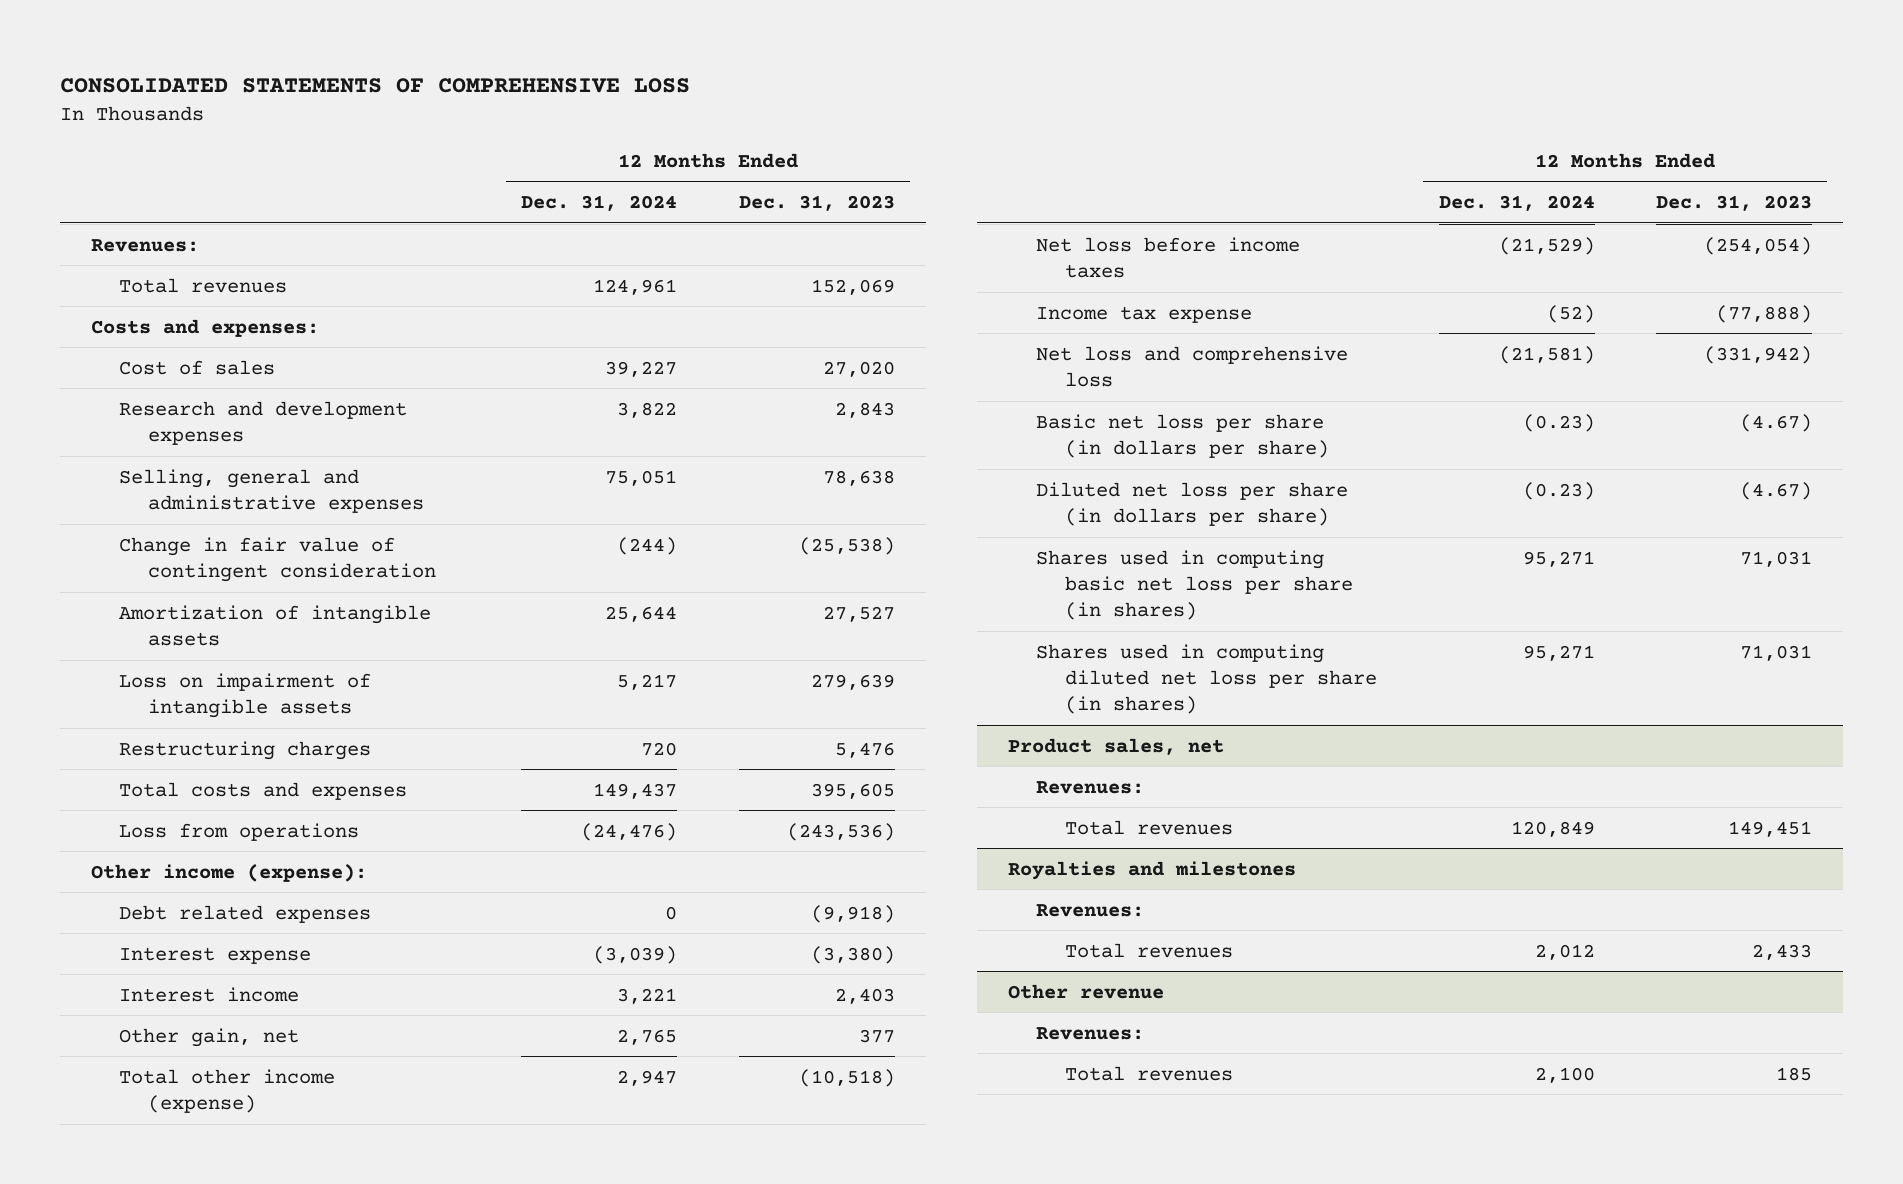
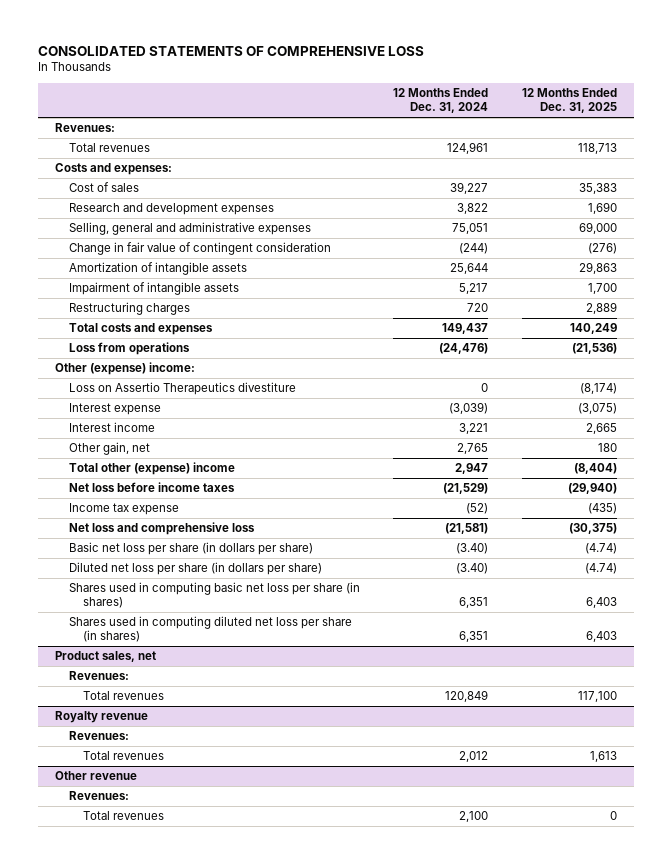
- | 12 Months Ended Dec. 31, 2024 | 12 Months Ended Dec. 31, 2023
+ | 12 Months Ended Dec. 31, 2024 | 12 Months Ended Dec. 31, 2025
- Loss on impairment of intangible assets | 5,217 | 279,639
+ Impairment of intangible assets | 5,217 | 1,700
- Other income (expense):
- Debt related expenses | 0 | (9,918)
+ Other (expense) income:
+ Loss on Assertio Therapeutics divestiture | 0 | (8,174)
- Total other income (expense) | 2,947 | (10,518)
+ Total other (expense) income | 2,947 | (8,404)
- Basic net loss per share (in dollars per share) | (0.23) | (4.67)
- Diluted net loss per share (in dollars per share) | (0.23) | (4.67)
- Shares used in computing basic net loss per share (in shares) | 95,271 | 71,031
- Shares used in computing diluted net loss per share (in shares) | 95,271 | 71,031
+ Basic net loss per share (in dollars per share) | (3.40) | (4.74)
+ Diluted net loss per share (in dollars per share) | (3.40) | (4.74)
+ Shares used in computing basic net loss per share (in shares) | 6,351 | 6,403
+ Shares used in computing diluted net loss per share (in shares) | 6,351 | 6,403
- Royalties and milestones
+ Royalty revenue

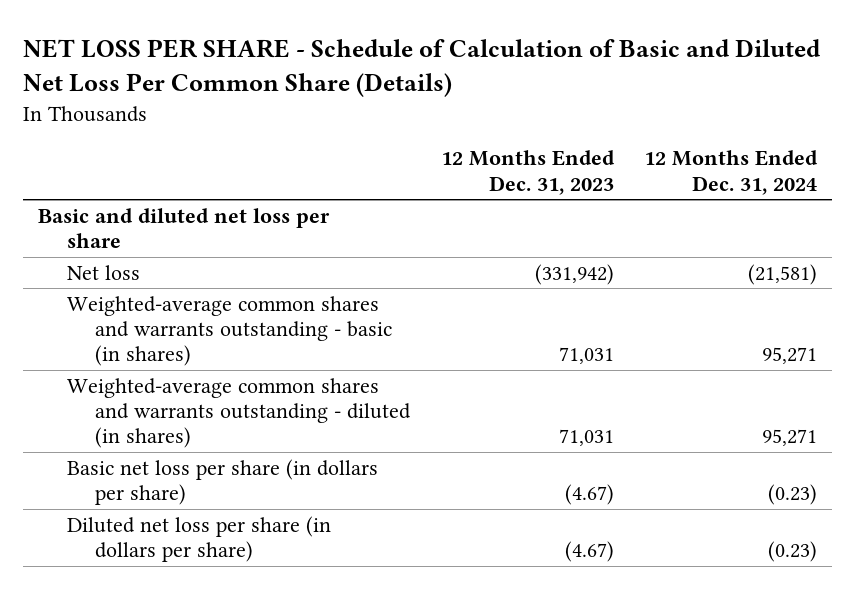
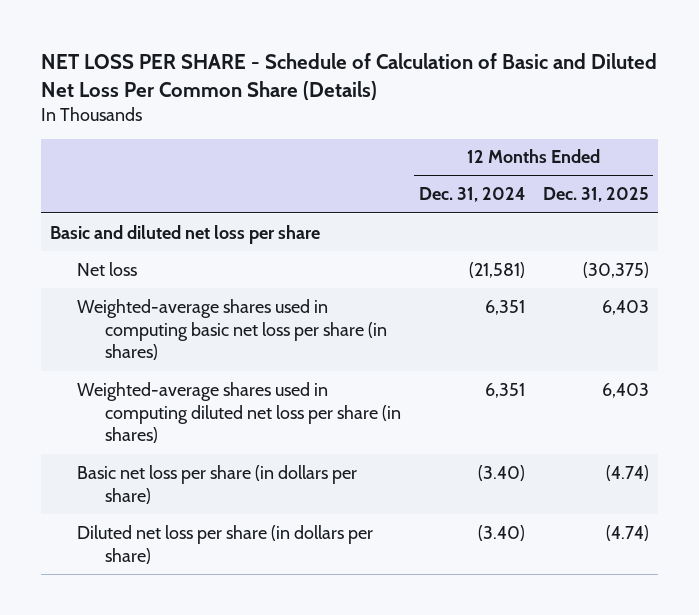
- | 12 Months Ended Dec. 31, 2023 | 12 Months Ended Dec. 31, 2024
+ | 12 Months Ended Dec. 31, 2024 | 12 Months Ended Dec. 31, 2025
- Weighted-average common shares and warrants outstanding - basic (in shares) | 71,031 | 95,271
- Weighted-average common shares and warrants outstanding - diluted (in shares) | 71,031 | 95,271
- Basic net loss per share (in dollars per share) | (4.67) | (0.23)
- Diluted net loss per share (in dollars per share) | (4.67) | (0.23)
+ Weighted-average shares used in computing basic net loss per share (in shares) | 6,351 | 6,403
+ Weighted-average shares used in computing diluted net loss per share (in shares) | 6,351 | 6,403
+ Basic net loss per share (in dollars per share) | (3.40) | (4.74)
+ Diluted net loss per share (in dollars per share) | (3.40) | (4.74)

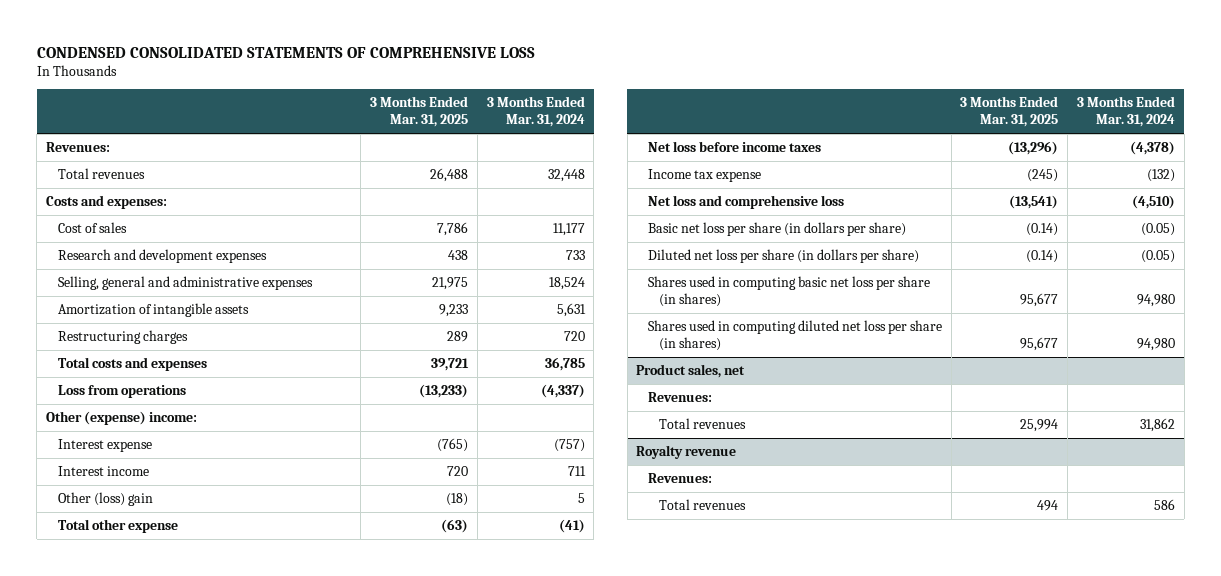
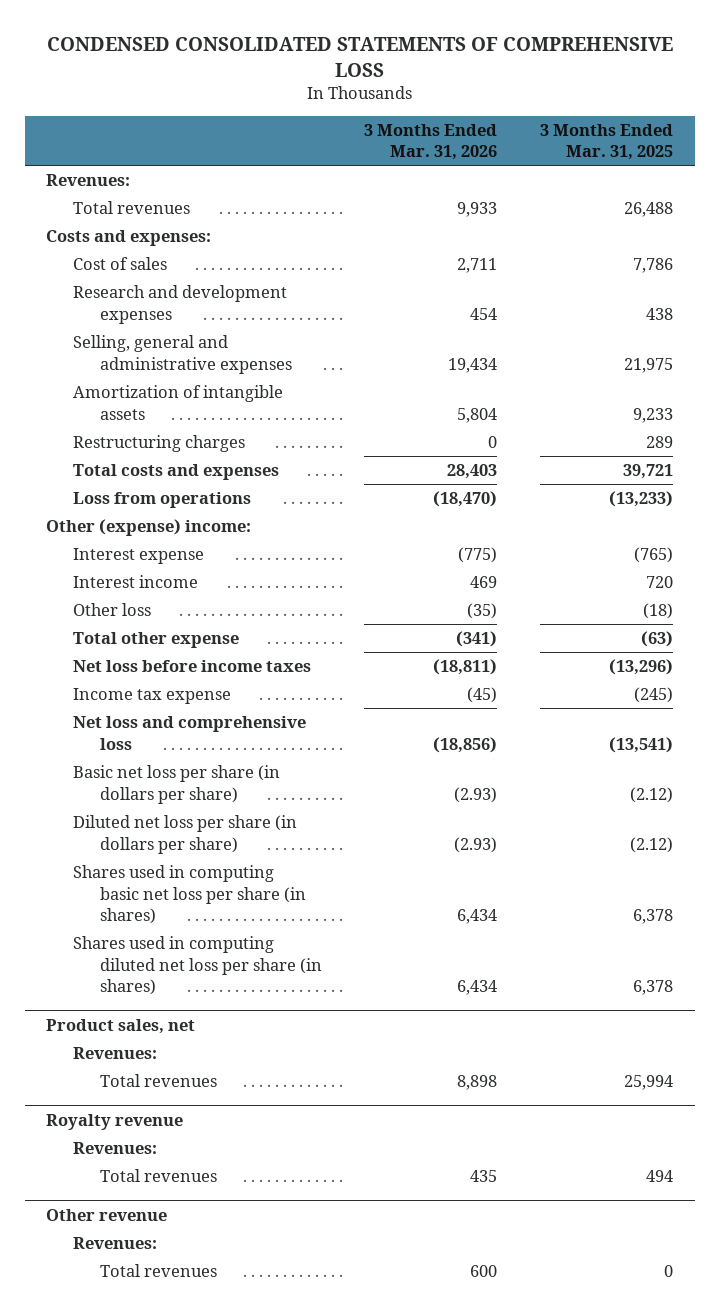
- | 3 Months Ended Mar. 31, 2025 | 3 Months Ended Mar. 31, 2024
+ | 3 Months Ended Mar. 31, 2026 | 3 Months Ended Mar. 31, 2025
- Other (loss) gain | (18) | 5
+ Other loss | (35) | (18)
- Basic net loss per share (in dollars per share) | (0.14) | (0.05)
- Diluted net loss per share (in dollars per share) | (0.14) | (0.05)
- Shares used in computing basic net loss per share (in shares) | 95,677 | 94,980
- Shares used in computing diluted net loss per share (in shares) | 95,677 | 94,980
+ Basic net loss per share (in dollars per share) | (2.93) | (2.12)
+ Diluted net loss per share (in dollars per share) | (2.93) | (2.12)
+ Shares used in computing basic net loss per share (in shares) | 6,434 | 6,378
+ Shares used in computing diluted net loss per share (in shares) | 6,434 | 6,378
+ Other revenue
+ Revenues:
+ Total revenues | 600 | 0

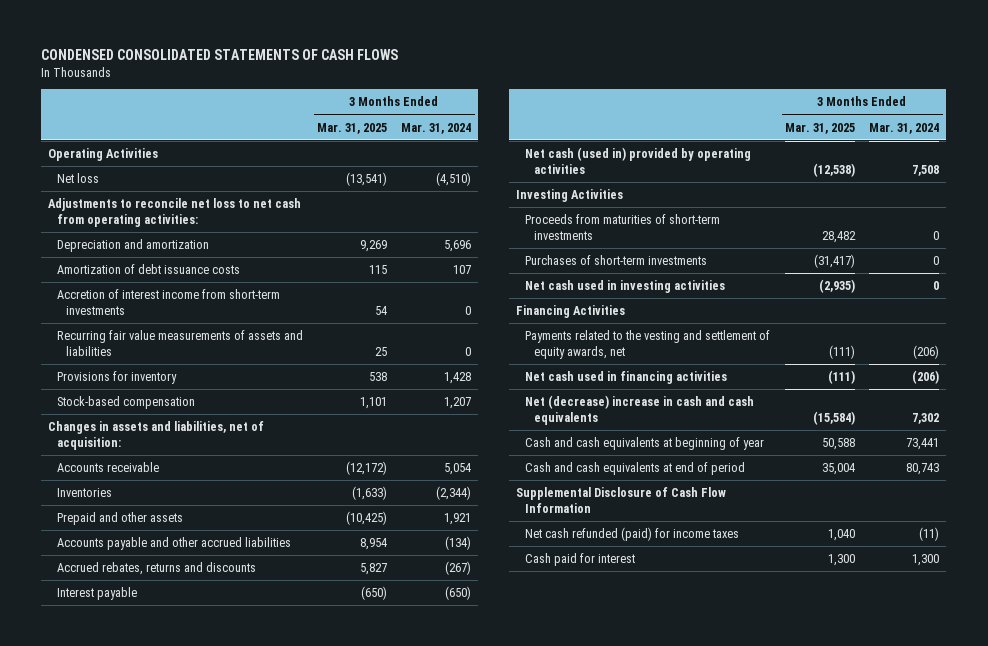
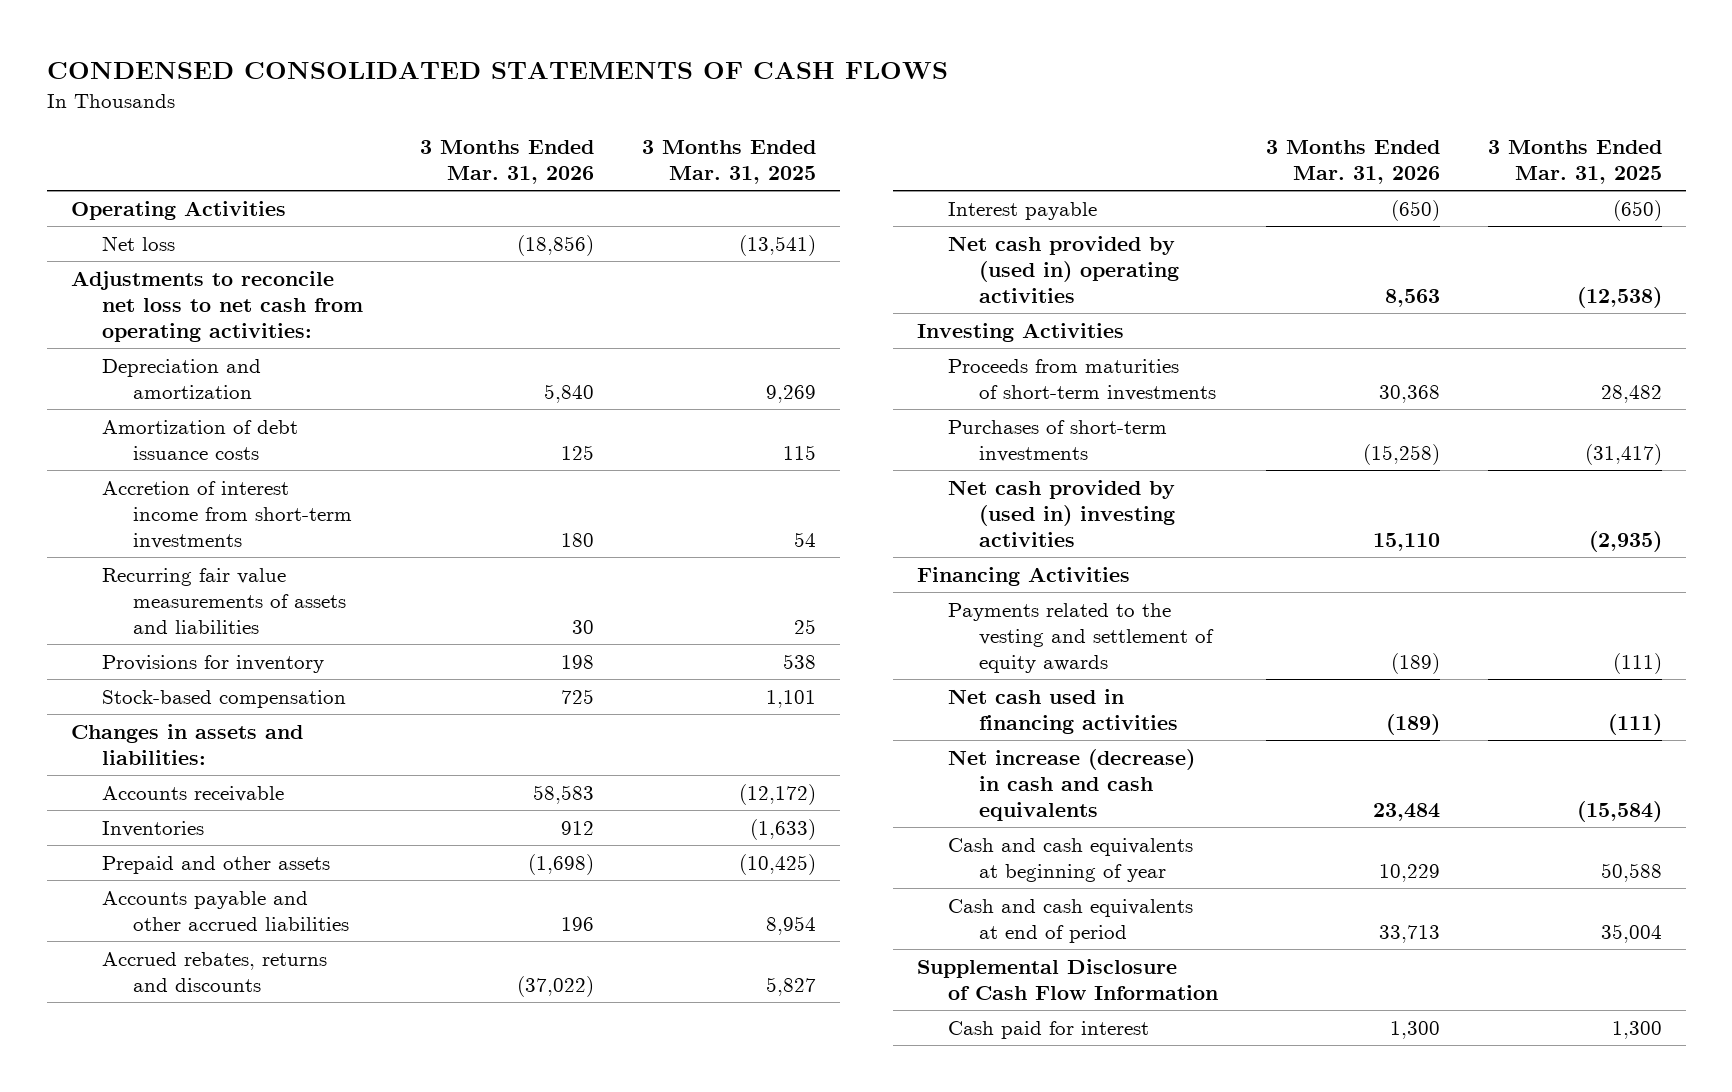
- | 3 Months Ended Mar. 31, 2025 | 3 Months Ended Mar. 31, 2024
+ | 3 Months Ended Mar. 31, 2026 | 3 Months Ended Mar. 31, 2025
- Changes in assets and liabilities, net of acquisition:
+ Changes in assets and liabilities:
- Net cash (used in) provided by operating activities | (12,538) | 7,508
+ Net cash provided by (used in) operating activities | 8,563 | (12,538)
- Net cash used in investing activities | (2,935) | 0
+ Net cash provided by (used in) investing activities | 15,110 | (2,935)
- Payments related to the vesting and settlement of equity awards, net | (111) | (206)
+ Payments related to the vesting and settlement of equity awards | (189) | (111)
- Net (decrease) increase in cash and cash equivalents | (15,584) | 7,302
+ Net increase (decrease) in cash and cash equivalents | 23,484 | (15,584)
- Net cash refunded (paid) for income taxes | 1,040 | (11)

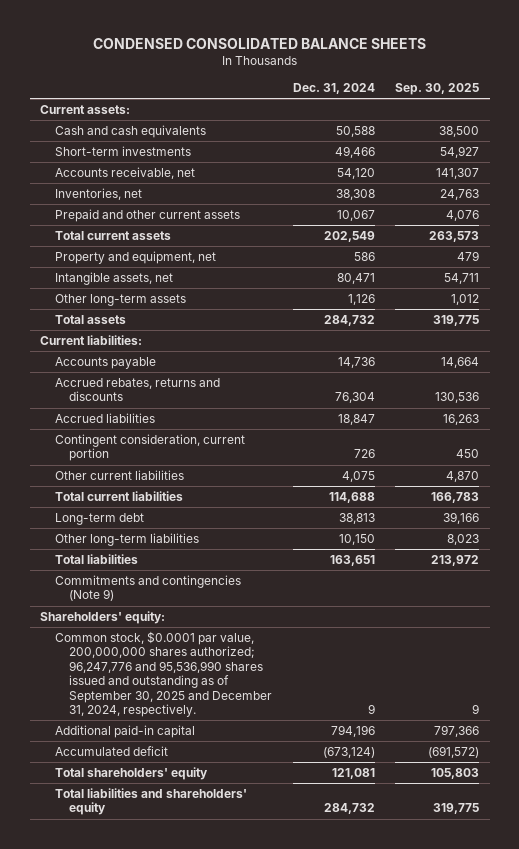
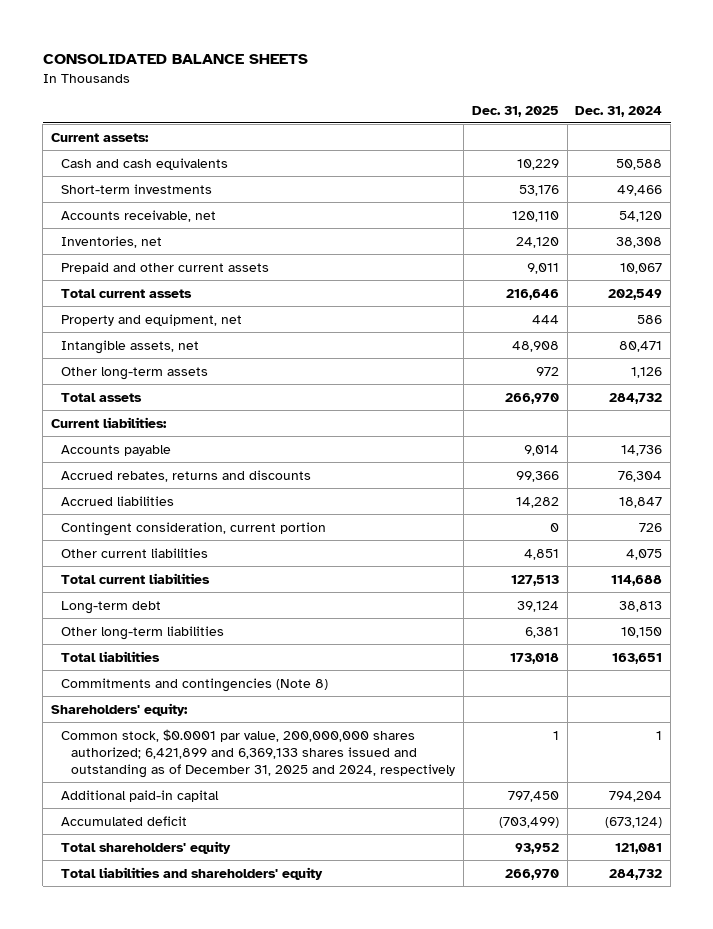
- CONDENSED CONSOLIDATED BALANCE SHEETS
+ CONSOLIDATED BALANCE SHEETS
- | Dec. 31, 2024 | Sep. 30, 2025
+ | Dec. 31, 2025 | Dec. 31, 2024
- Commitments and contingencies (Note 9)
+ Commitments and contingencies (Note 8)
- Common stock, $0.0001 par value, 200,000,000 shares authorized; 96,247,776 and 95,536,990 shares issued and outstanding as of September 30, 2025 and December 31, 2024, respectively. | 9 | 9
- Additional paid-in capital | 794,196 | 797,366
+ Common stock, $0.0001 par value, 200,000,000 shares authorized; 6,421,899 and 6,369,133 shares issued and outstanding as of December 31, 2025 and 2024, respectively | 1 | 1
+ Additional paid-in capital | 797,450 | 794,204

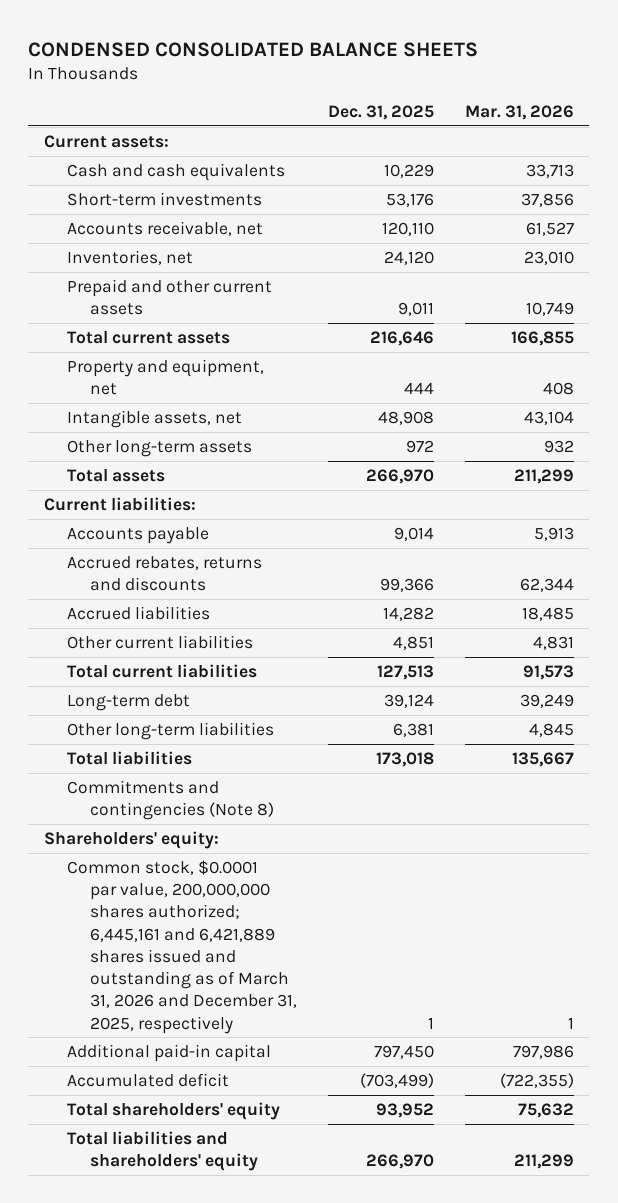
- CONSOLIDATED BALANCE SHEETS
+ CONDENSED CONSOLIDATED BALANCE SHEETS
- | Dec. 31, 2025 | Dec. 31, 2024
+ | Dec. 31, 2025 | Mar. 31, 2026
- Contingent consideration, current portion | 0 | 726
- Common stock, $0.0001 par value, 200,000,000 shares authorized; 6,421,899 and 6,369,133 shares issued and outstanding as of December 31, 2025 and 2024, respectively | 1 | 1
+ Common stock, $0.0001 par value, 200,000,000 shares authorized; 6,445,161 and 6,421,889 shares issued and outstanding as of March 31, 2026 and December 31, 2025, respectively | 1 | 1

